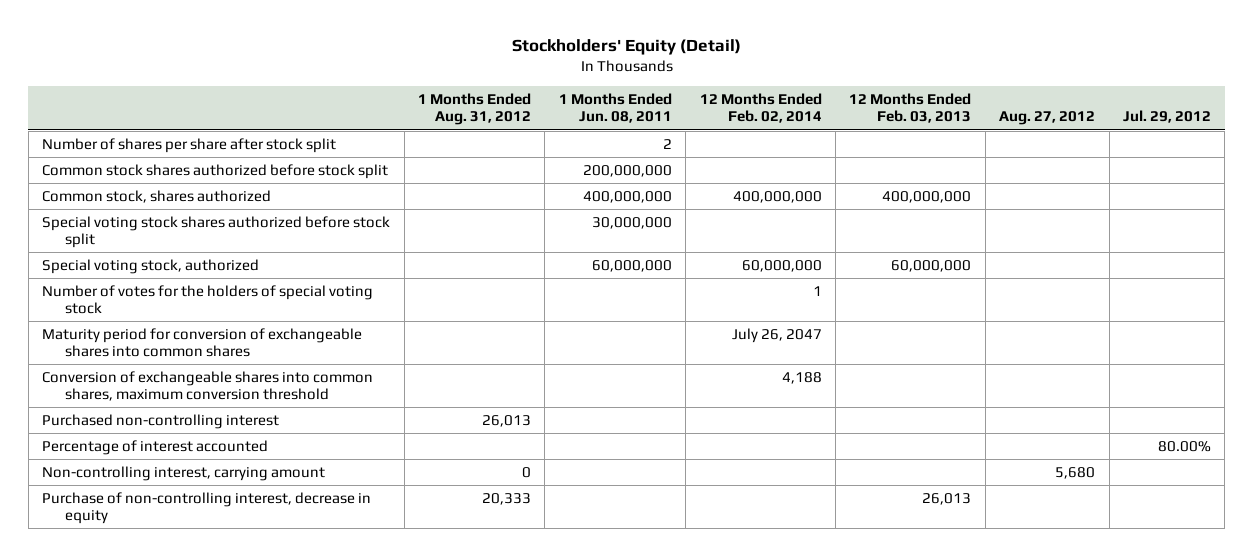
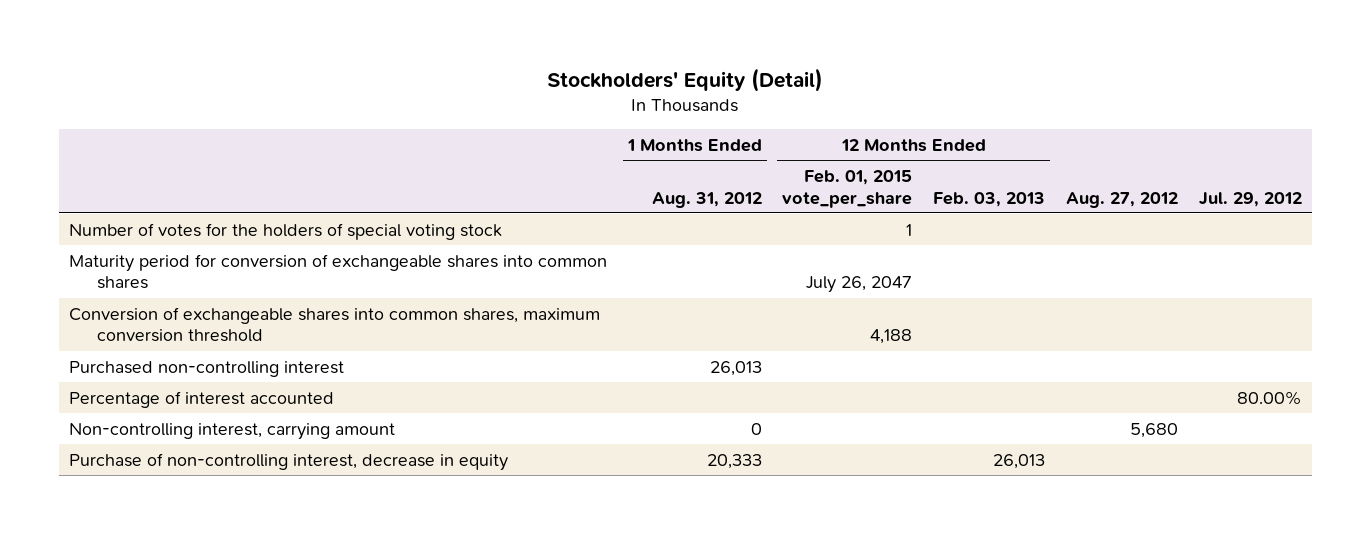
- | 1 Months Ended Aug. 31, 2012 | 1 Months Ended Jun. 08, 2011 | 12 Months Ended Feb. 02, 2014 | 12 Months Ended Feb. 03, 2013 | Aug. 27, 2012 | Jul. 29, 2012
+ | 1 Months Ended Aug. 31, 2012 | 12 Months Ended Feb. 01, 2015 vote_per_share | 12 Months Ended Feb. 03, 2013 | Aug. 27, 2012 | Jul. 29, 2012
- Number of shares per share after stock split | | 2 | | | |
- Common stock shares authorized before stock split | | 200,000,000 | | | |
- Common stock, shares authorized | | 400,000,000 | 400,000,000 | 400,000,000 | |
- Special voting stock shares authorized before stock split | | 30,000,000 | | | |
- Special voting stock, authorized | | 60,000,000 | 60,000,000 | 60,000,000 | |

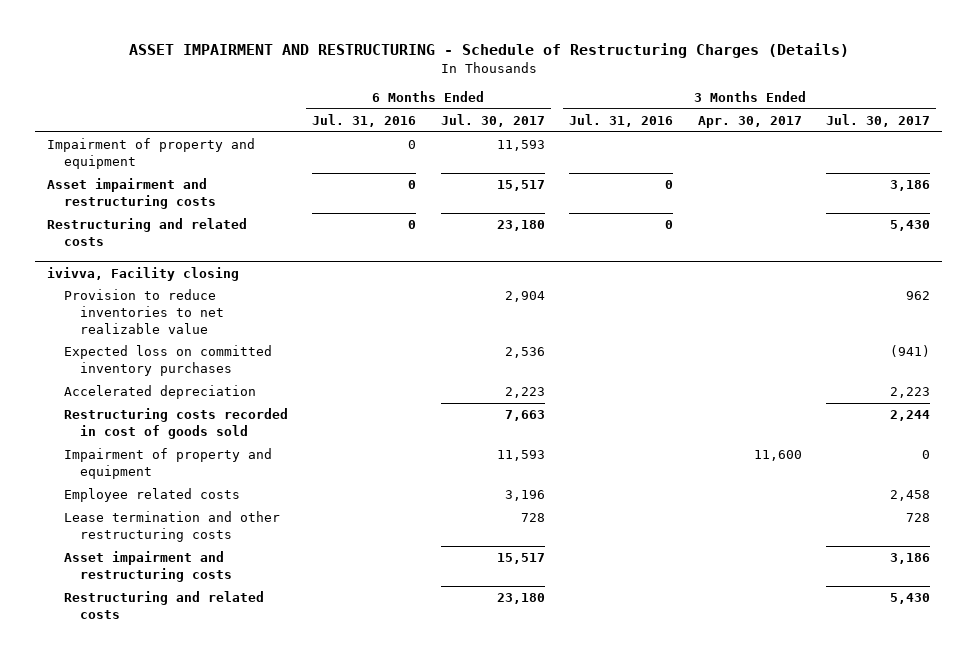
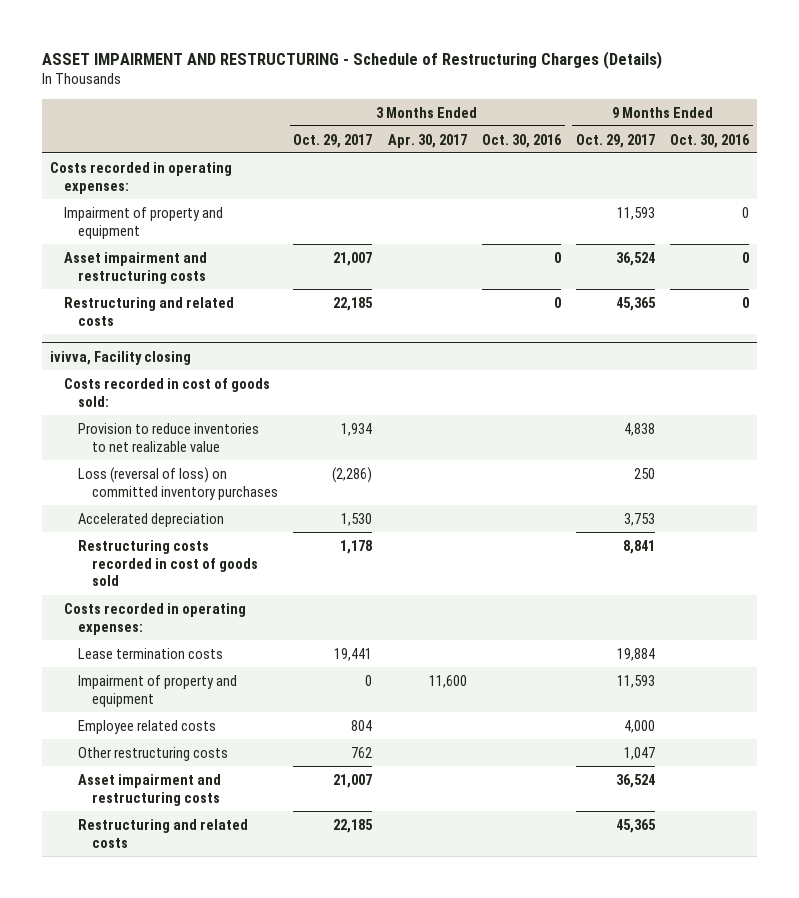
- | 6 Months Ended Jul. 31, 2016 | 6 Months Ended Jul. 30, 2017 | 3 Months Ended Jul. 31, 2016 | 3 Months Ended Apr. 30, 2017 | 3 Months Ended Jul. 30, 2017
+ | 3 Months Ended Oct. 29, 2017 | 3 Months Ended Apr. 30, 2017 | 3 Months Ended Oct. 30, 2016 | 9 Months Ended Oct. 29, 2017 | 9 Months Ended Oct. 30, 2016
+ Costs recorded in operating expenses:
@ ivivva, Facility closing
+ Costs recorded in cost of goods sold:
- Expected loss on committed inventory purchases | | 2,536 | | | (941)
+ Loss (reversal of loss) on committed inventory purchases | (2,286) | | | 250 |
+ Costs recorded in operating expenses:
+ Lease termination costs | 19,441 | | | 19,884 |
- Lease termination and other restructuring costs | | 728 | | | 728
+ Other restructuring costs | 762 | | | 1,047 |

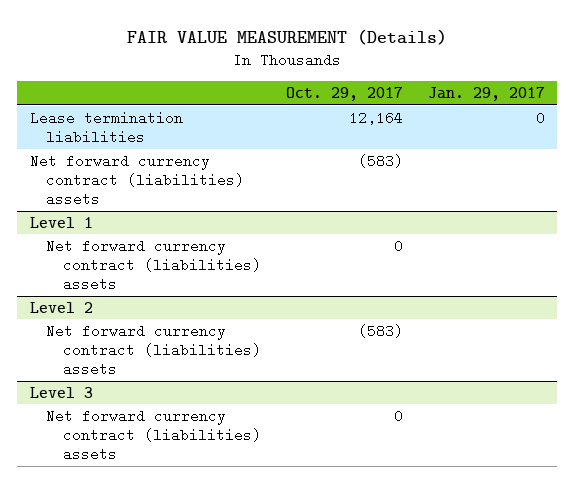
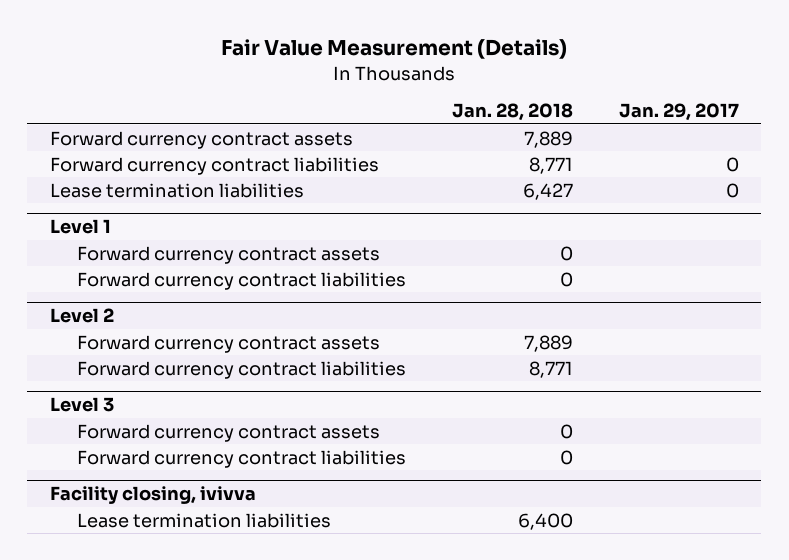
- FAIR VALUE MEASUREMENT (Details)
+ Fair Value Measurement (Details)
- | Oct. 29, 2017 | Jan. 29, 2017
+ | Jan. 28, 2018 | Jan. 29, 2017
+ Forward currency contract assets | 7,889 |
+ Forward currency contract liabilities | 8,771 | 0
- Net forward currency contract (liabilities) assets | (583) |
@ Level 1
- Net forward currency contract (liabilities) assets | 0 |
+ Forward currency contract assets | 0 |
+ Forward currency contract liabilities | 0 |
@ Level 2
- Net forward currency contract (liabilities) assets | (583) |
+ Forward currency contract assets | 7,889 |
+ Forward currency contract liabilities | 8,771 |
@ Level 3
- Net forward currency contract (liabilities) assets | 0 |
+ Forward currency contract assets | 0 |
+ Forward currency contract liabilities | 0 |
+ Facility closing, ivivva
+ Lease termination liabilities | 6,400 |

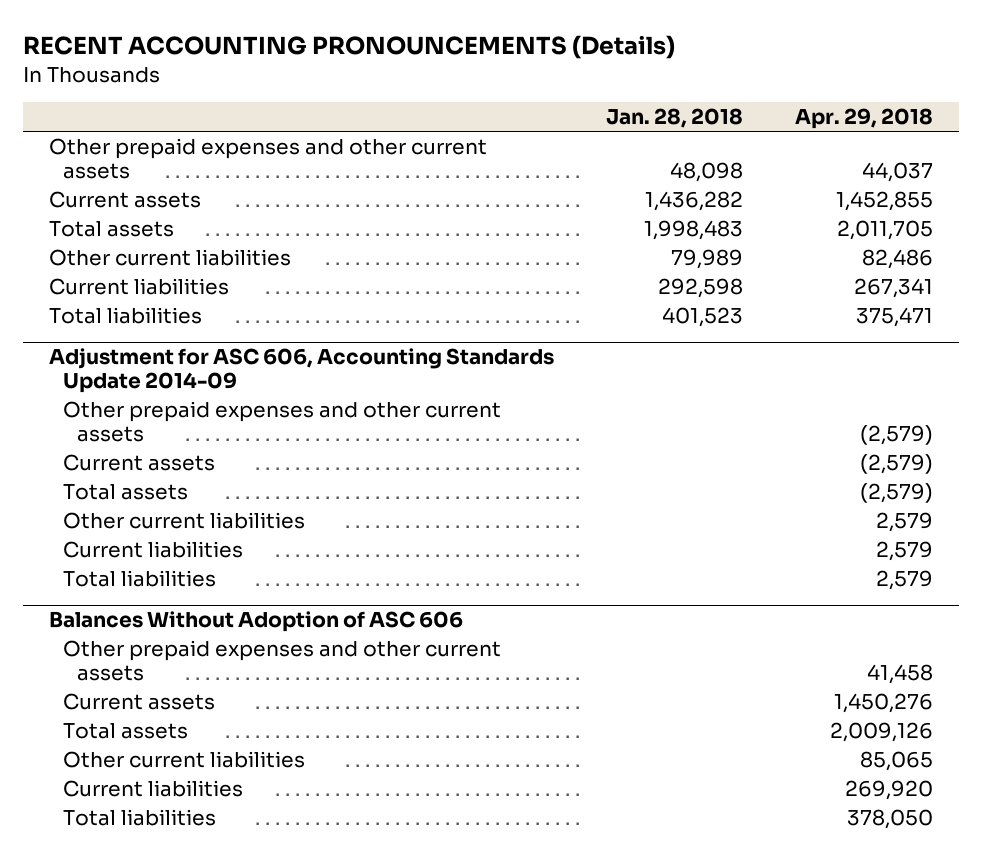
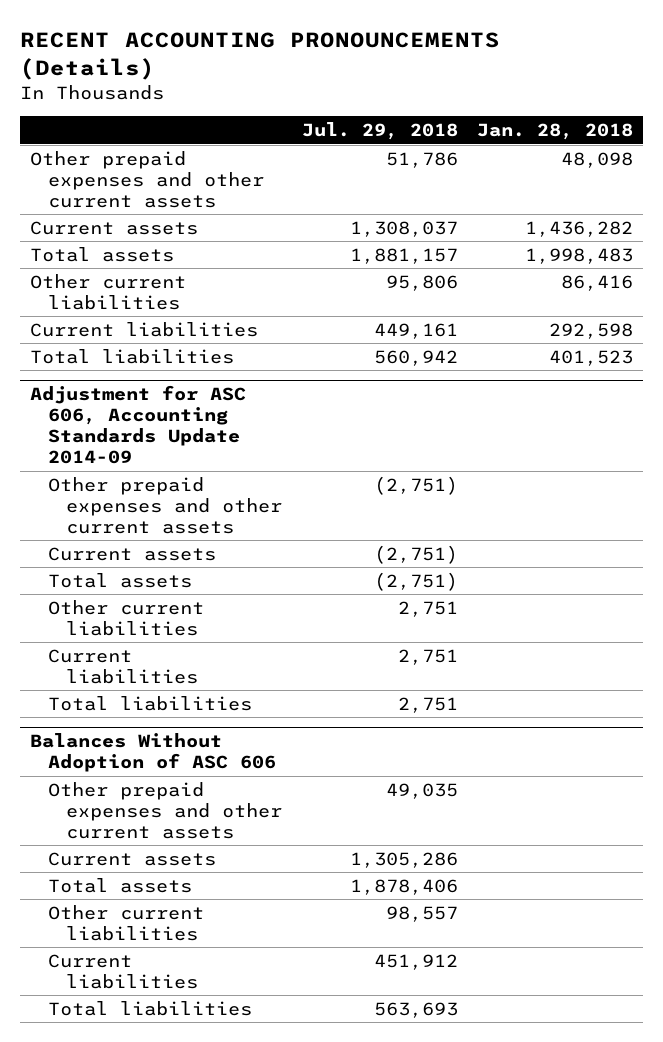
- | Jan. 28, 2018 | Apr. 29, 2018
+ | Jul. 29, 2018 | Jan. 28, 2018
- Other current liabilities | 79,989 | 82,486
+ Other current liabilities | 95,806 | 86,416

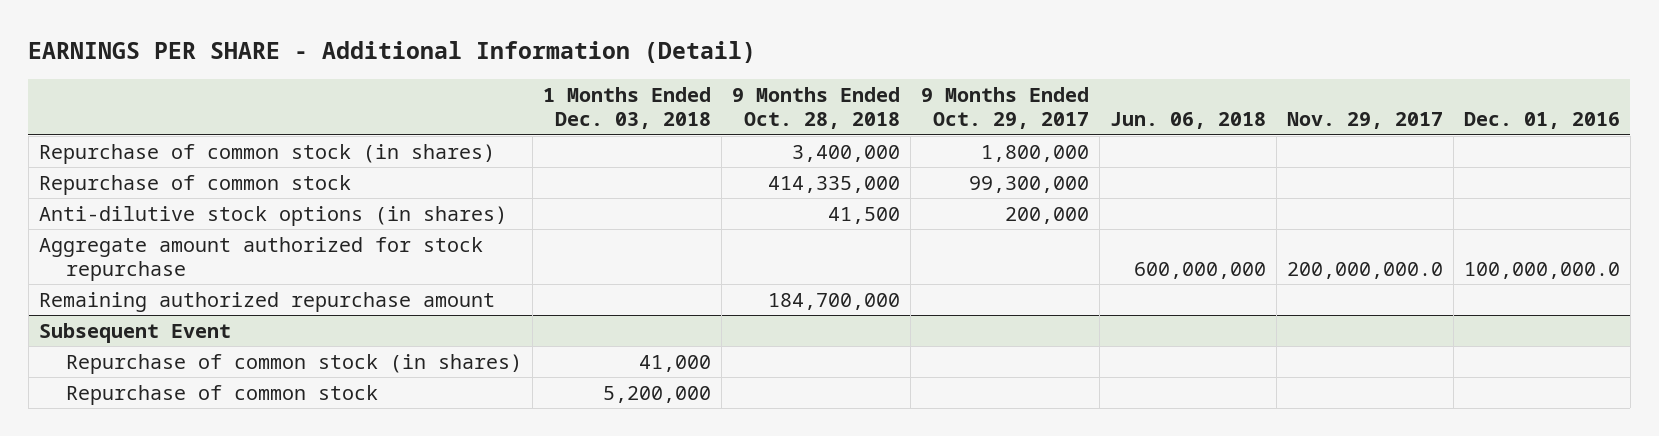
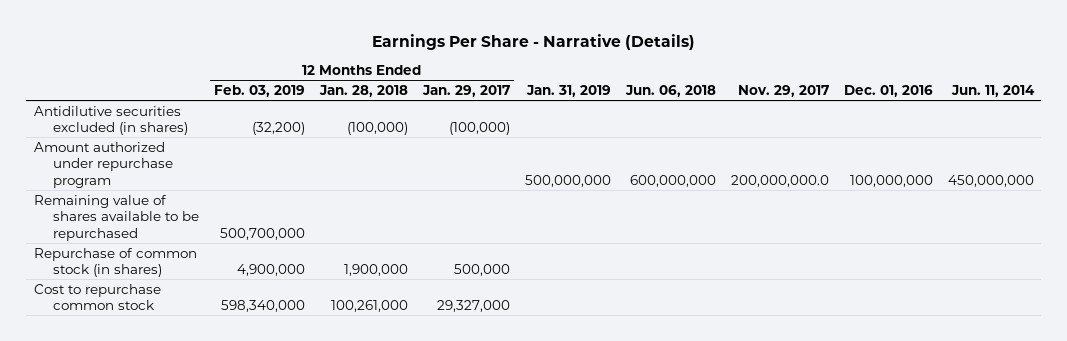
- EARNINGS PER SHARE - Additional Information (Detail)
+ Earnings Per Share - Narrative (Details)
- | 1 Months Ended Dec. 03, 2018 | 9 Months Ended Oct. 28, 2018 | 9 Months Ended Oct. 29, 2017 | Jun. 06, 2018 | Nov. 29, 2017 | Dec. 01, 2016
+ | 12 Months Ended Feb. 03, 2019 | 12 Months Ended Jan. 28, 2018 | 12 Months Ended Jan. 29, 2017 | Jan. 31, 2019 | Jun. 06, 2018 | Nov. 29, 2017 | Dec. 01, 2016 | Jun. 11, 2014
+ Antidilutive securities excluded (in shares) | (32,200) | (100,000) | (100,000) | | | | |
+ Amount authorized under repurchase program | | | | 500,000,000 | 600,000,000 | 200,000,000.0 | 100,000,000 | 450,000,000
+ Remaining value of shares available to be repurchased | 500,700,000 | | | | | | |
- Repurchase of common stock | | 414,335,000 | 99,300,000 | | |
- Anti-dilutive stock options (in shares) | | 41,500 | 200,000 | | |
- Aggregate amount authorized for stock repurchase | | | | 600,000,000 | 200,000,000.0 | 100,000,000.0
- Remaining authorized repurchase amount | | 184,700,000 | | | |
- Subsequent Event
- Repurchase of common stock (in shares) | 41,000 | | | | |
- Repurchase of common stock | 5,200,000 | | | | |
+ Cost to repurchase common stock | 598,340,000 | 100,261,000 | 29,327,000 | | | | |

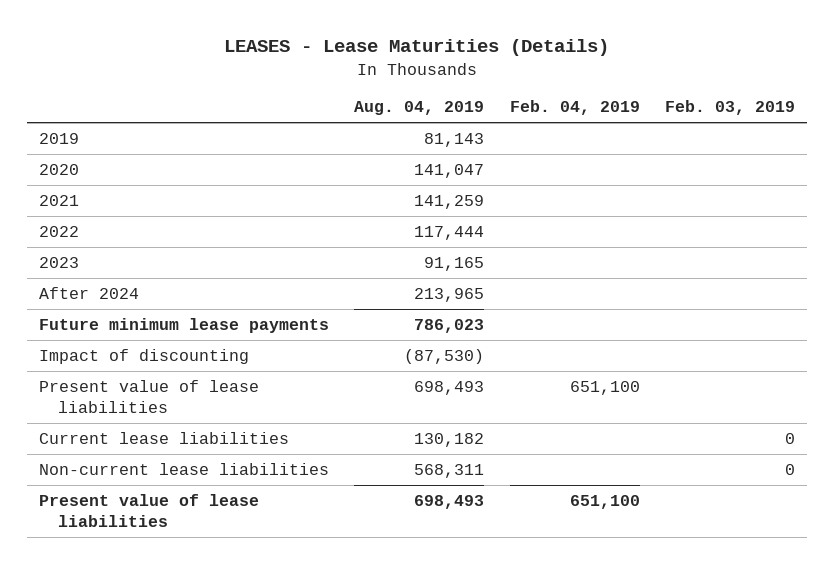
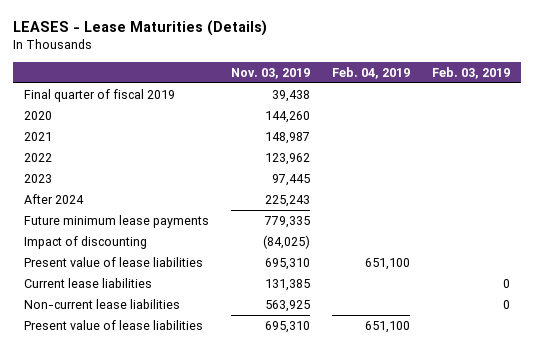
- | Aug. 04, 2019 | Feb. 04, 2019 | Feb. 03, 2019
+ | Nov. 03, 2019 | Feb. 04, 2019 | Feb. 03, 2019
- 2019 | 81,143 | |
+ Final quarter of fiscal 2019 | 39,438 | |

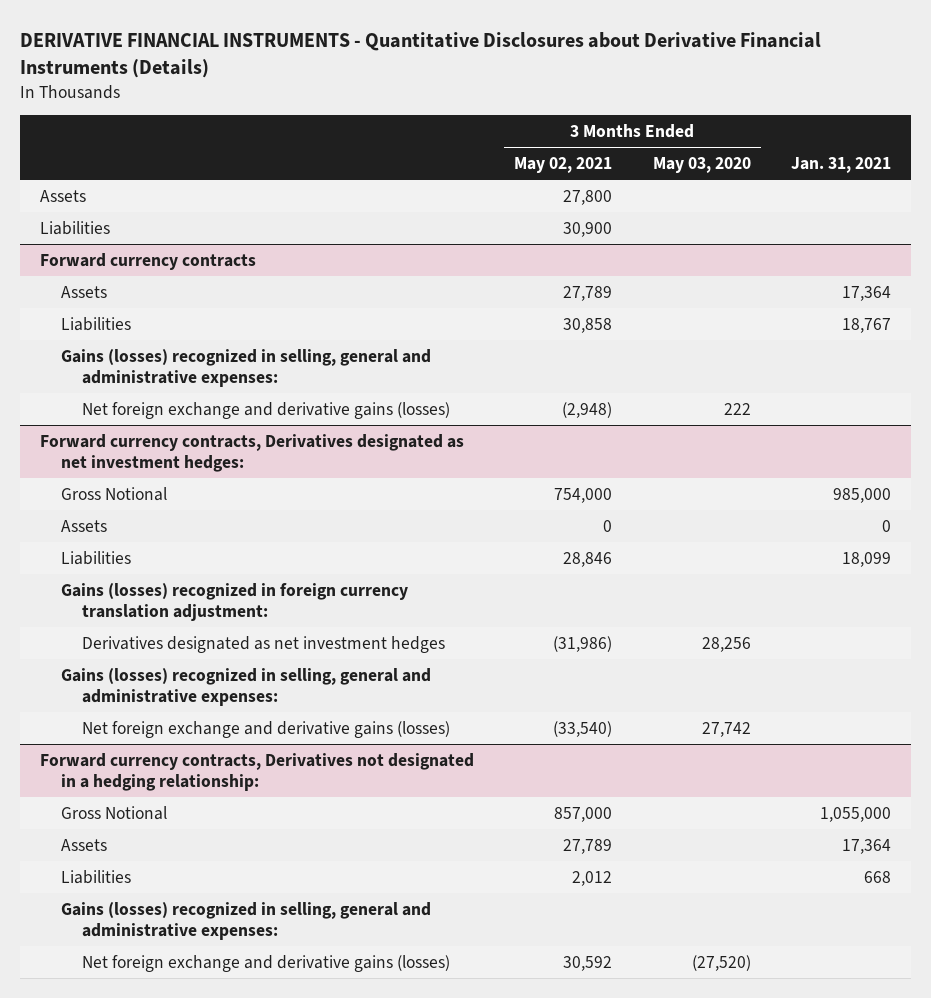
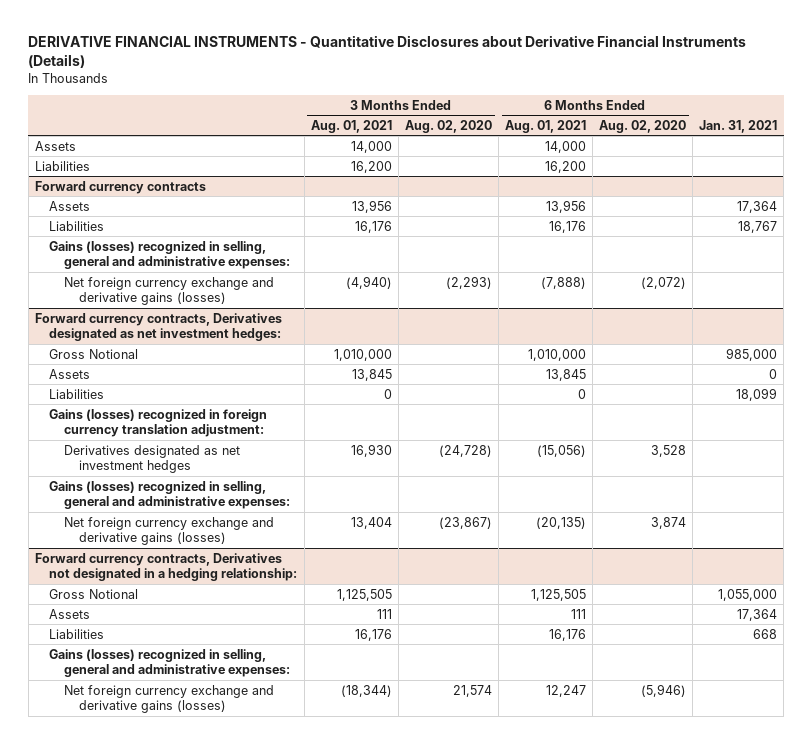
- | 3 Months Ended May 02, 2021 | 3 Months Ended May 03, 2020 | Jan. 31, 2021
+ | 3 Months Ended Aug. 01, 2021 | 3 Months Ended Aug. 02, 2020 | 6 Months Ended Aug. 01, 2021 | 6 Months Ended Aug. 02, 2020 | Jan. 31, 2021
@ Forward currency contracts
- Net foreign exchange and derivative gains (losses) | (2,948) | 222 |
+ Net foreign currency exchange and derivative gains (losses) | (4,940) | (2,293) | (7,888) | (2,072) |
@ Forward currency contracts, Derivatives designated as net investment hedges:
- Net foreign exchange and derivative gains (losses) | (33,540) | 27,742 |
+ Net foreign currency exchange and derivative gains (losses) | 13,404 | (23,867) | (20,135) | 3,874 |
@ Forward currency contracts, Derivatives not designated in a hedging relationship:
- Net foreign exchange and derivative gains (losses) | 30,592 | (27,520) |
+ Net foreign currency exchange and derivative gains (losses) | (18,344) | 21,574 | 12,247 | (5,946) |

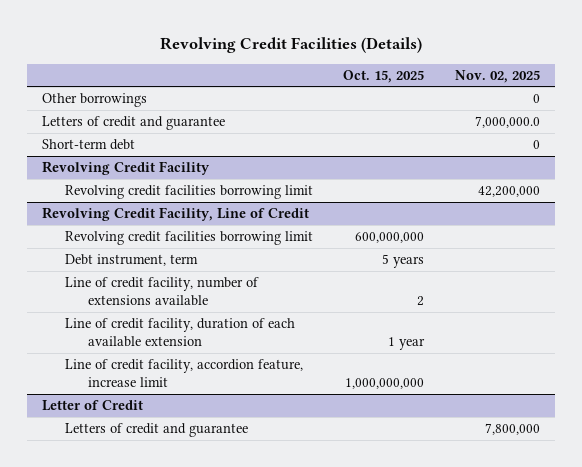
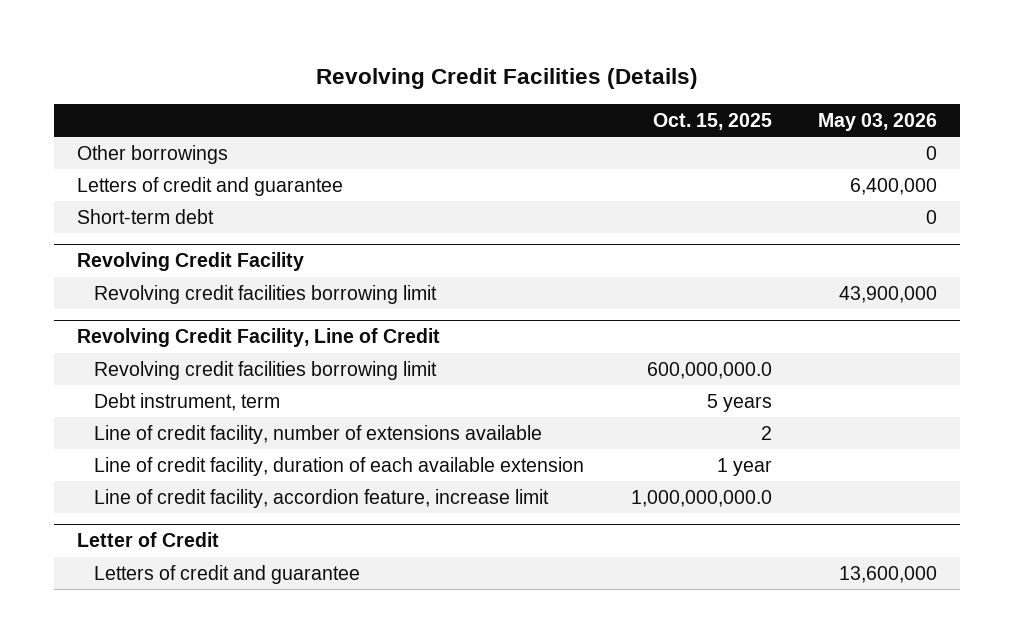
- | Oct. 15, 2025 | Nov. 02, 2025
+ | Oct. 15, 2025 | May 03, 2026
@ Revolving Credit Facility, Line of Credit
- Revolving credit facilities borrowing limit | 600,000,000 |
+ Revolving credit facilities borrowing limit | 600,000,000.0 |
- Line of credit facility, accordion feature, increase limit | 1,000,000,000 |
+ Line of credit facility, accordion feature, increase limit | 1,000,000,000.0 |

